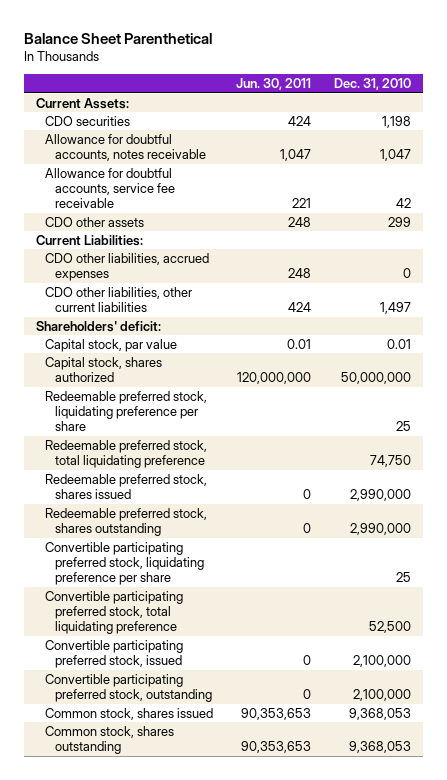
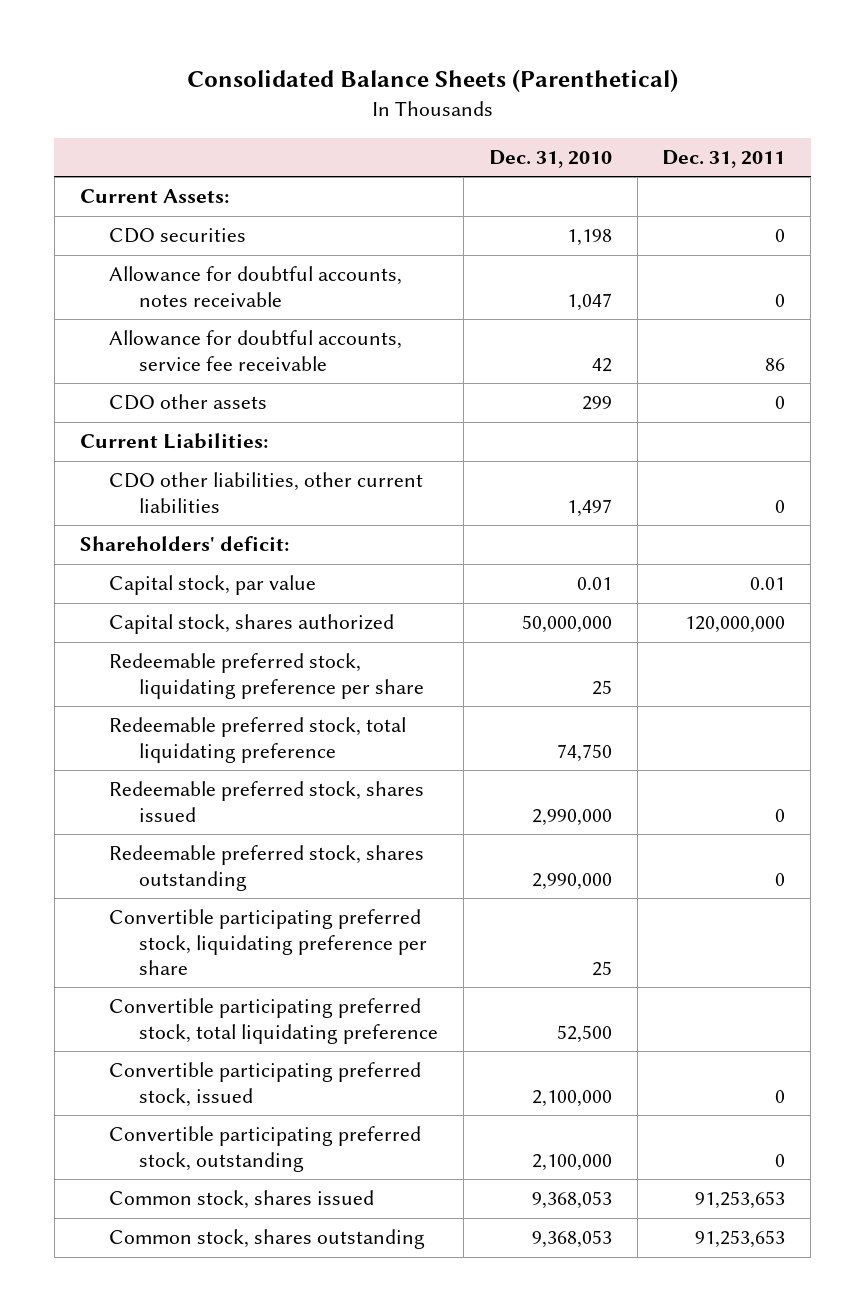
- Balance Sheet Parenthetical
+ Consolidated Balance Sheets (Parenthetical)
- | Jun. 30, 2011 | Dec. 31, 2010
+ | Dec. 31, 2010 | Dec. 31, 2011
- CDO other liabilities, accrued expenses | 248 | 0

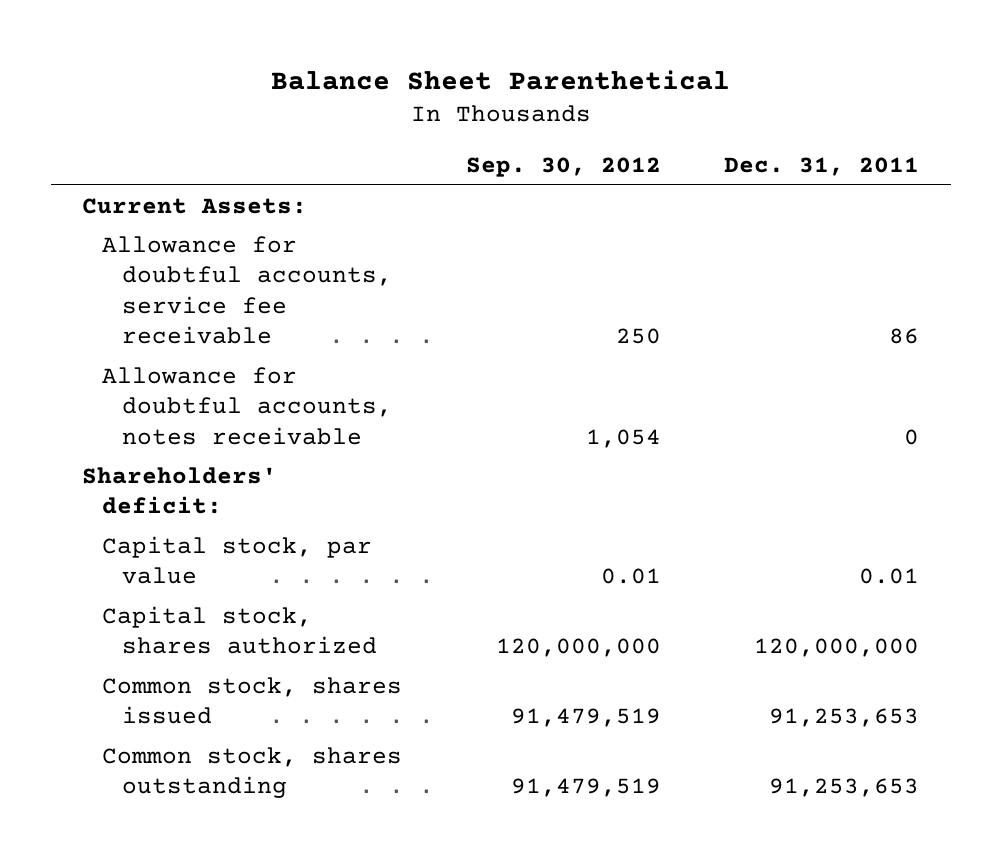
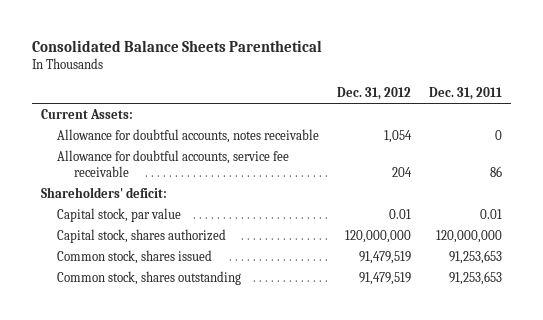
- Balance Sheet Parenthetical
+ Consolidated Balance Sheets Parenthetical
- | Sep. 30, 2012 | Dec. 31, 2011
+ | Dec. 31, 2012 | Dec. 31, 2011
moved down: Allowance for doubtful accounts, service fee receivable | 204 | 86

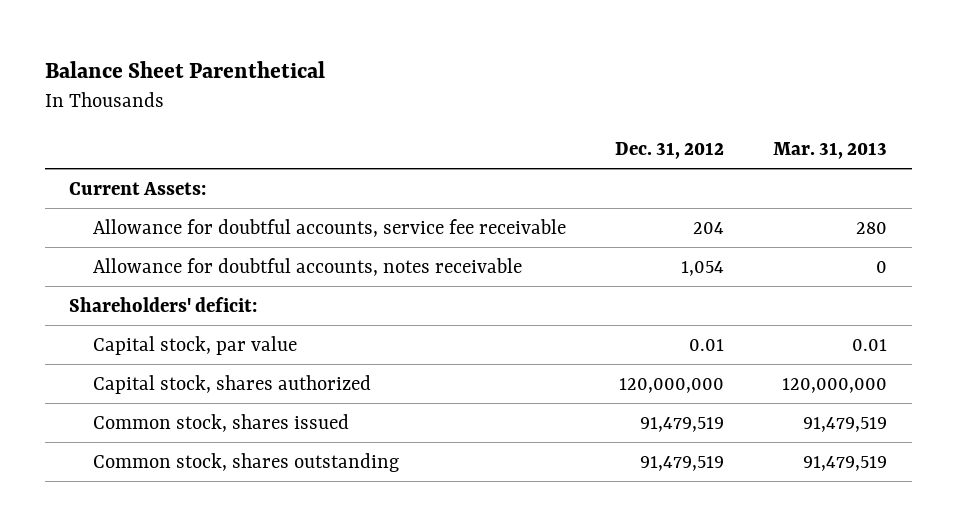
- Consolidated Balance Sheets Parenthetical
+ Balance Sheet Parenthetical
- | Dec. 31, 2012 | Dec. 31, 2011
+ | Dec. 31, 2012 | Mar. 31, 2013
moved down: Allowance for doubtful accounts, notes receivable | 1,054 | 0

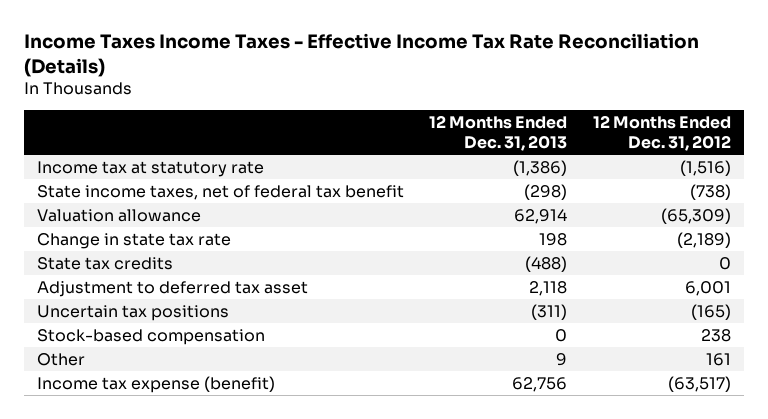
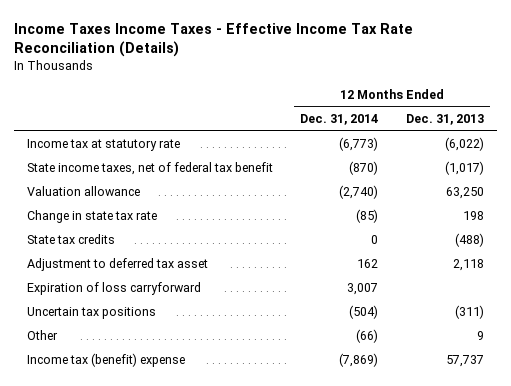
- | 12 Months Ended Dec. 31, 2013 | 12 Months Ended Dec. 31, 2012
+ | 12 Months Ended Dec. 31, 2014 | 12 Months Ended Dec. 31, 2013
- Income tax at statutory rate | (1,386) | (1,516)
- State income taxes, net of federal tax benefit | (298) | (738)
- Valuation allowance | 62,914 | (65,309)
+ Income tax at statutory rate | (6,773) | (6,022)
+ State income taxes, net of federal tax benefit | (870) | (1,017)
+ Valuation allowance | (2,740) | 63,250
+ Expiration of loss carryforward | 3,007 |
- Stock-based compensation | 0 | 238
- Income tax expense (benefit) | 62,756 | (63,517)
+ Income tax (benefit) expense | (7,869) | 57,737

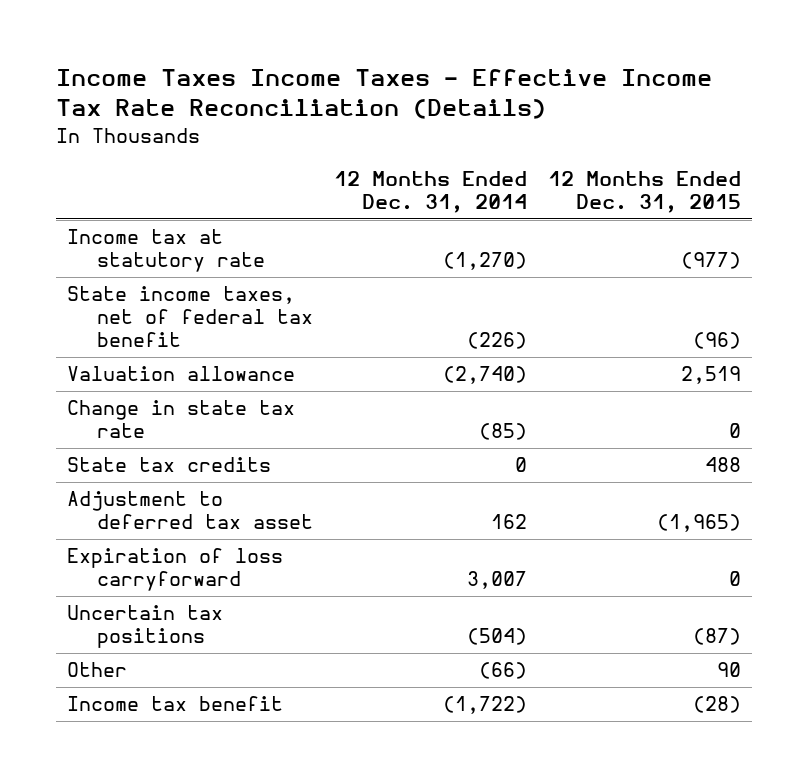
- | 12 Months Ended Dec. 31, 2014 | 12 Months Ended Dec. 31, 2013
+ | 12 Months Ended Dec. 31, 2014 | 12 Months Ended Dec. 31, 2015
- Income tax at statutory rate | (6,773) | (6,022)
- State income taxes, net of federal tax benefit | (870) | (1,017)
+ Income tax at statutory rate | (1,270) | (977)
+ State income taxes, net of federal tax benefit | (226) | (96)
- Income tax (benefit) expense | (7,869) | 57,737
+ Income tax benefit | (1,722) | (28)

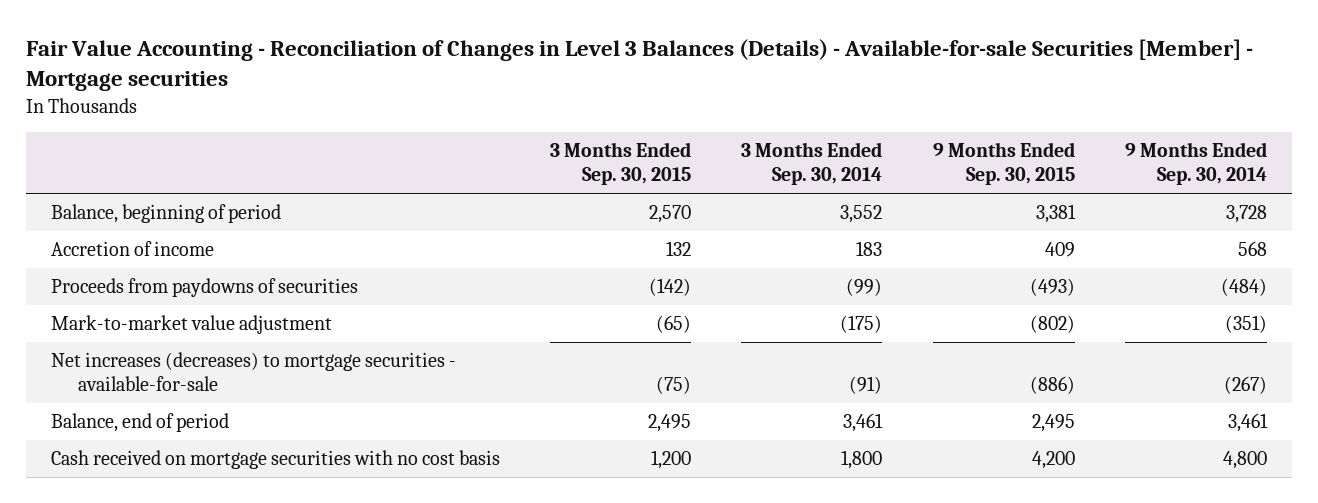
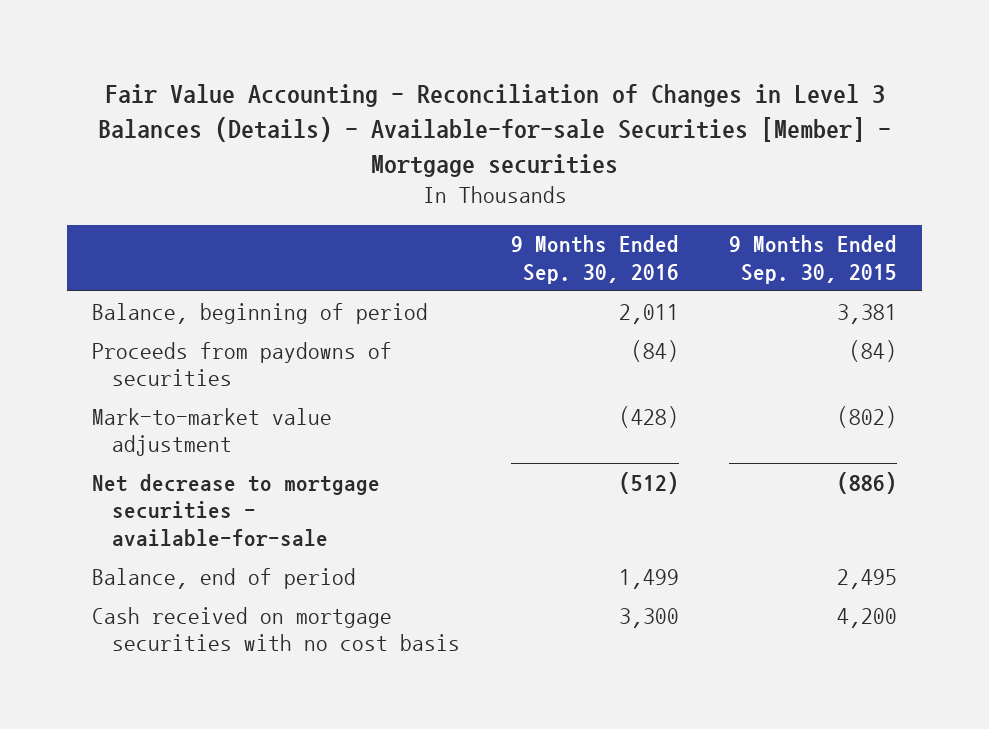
- | 3 Months Ended Sep. 30, 2015 | 3 Months Ended Sep. 30, 2014 | 9 Months Ended Sep. 30, 2015 | 9 Months Ended Sep. 30, 2014
+ | 9 Months Ended Sep. 30, 2016 | 9 Months Ended Sep. 30, 2015
- Accretion of income | 132 | 183 | 409 | 568
- Proceeds from paydowns of securities | (142) | (99) | (493) | (484)
+ Proceeds from paydowns of securities | (84) | (84)
- Net increases (decreases) to mortgage securities - available-for-sale | (75) | (91) | (886) | (267)
+ Net decrease to mortgage securities - available-for-sale | (512) | (886)

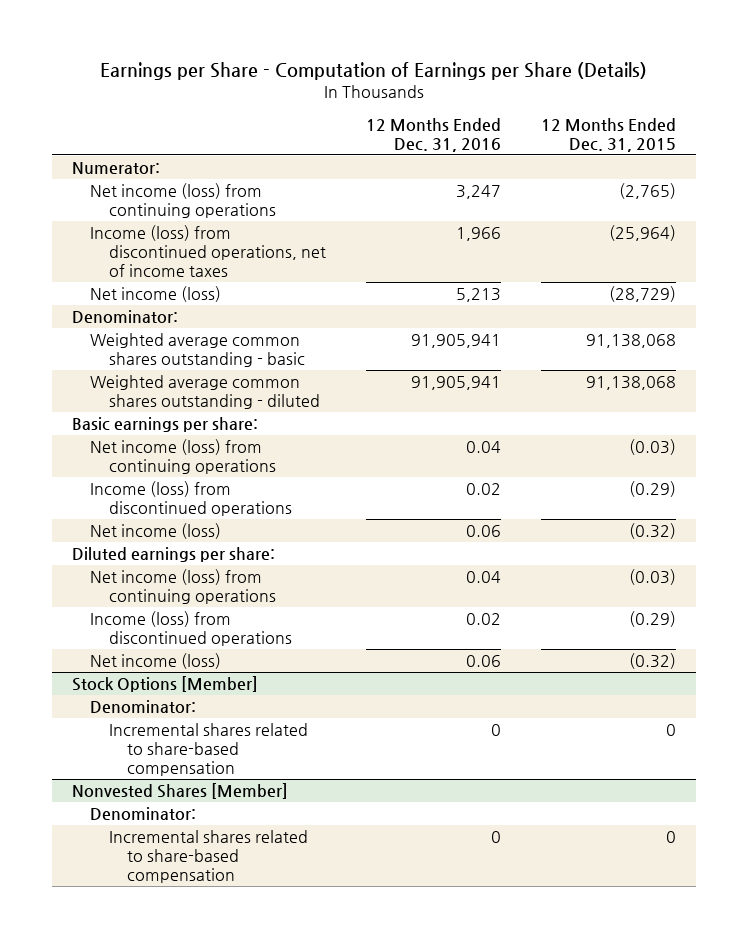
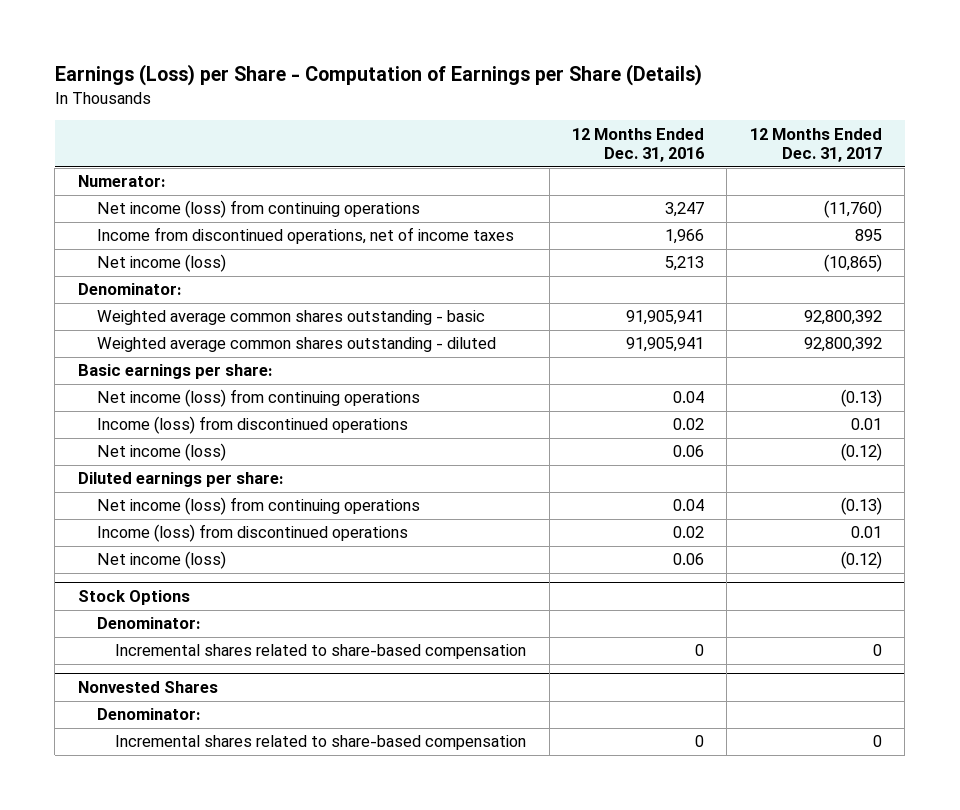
- Earnings per Share - Computation of Earnings per Share (Details)
+ Earnings (Loss) per Share - Computation of Earnings per Share (Details)
- | 12 Months Ended Dec. 31, 2016 | 12 Months Ended Dec. 31, 2015
+ | 12 Months Ended Dec. 31, 2016 | 12 Months Ended Dec. 31, 2017
- Income (loss) from discontinued operations, net of income taxes | 1,966 | (25,964)
+ Income from discontinued operations, net of income taxes | 1,966 | 895
- Stock Options [Member]
+ Stock Options
- Nonvested Shares [Member]
+ Nonvested Shares

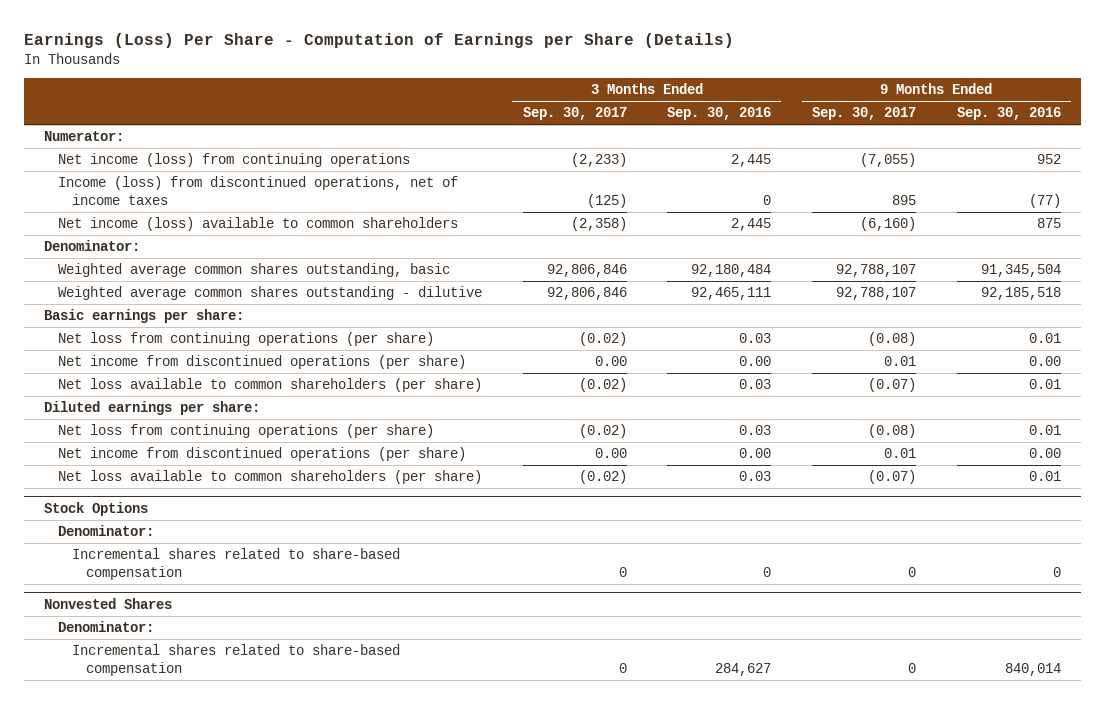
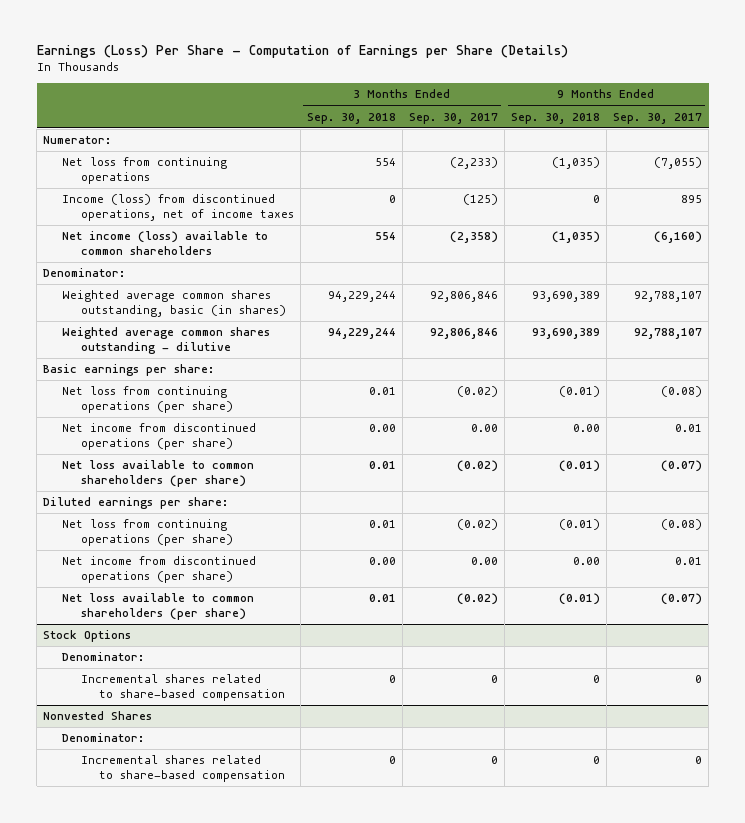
- | 3 Months Ended Sep. 30, 2017 | 3 Months Ended Sep. 30, 2016 | 9 Months Ended Sep. 30, 2017 | 9 Months Ended Sep. 30, 2016
+ | 3 Months Ended Sep. 30, 2018 | 3 Months Ended Sep. 30, 2017 | 9 Months Ended Sep. 30, 2018 | 9 Months Ended Sep. 30, 2017
- Net income (loss) from continuing operations | (2,233) | 2,445 | (7,055) | 952
+ Net loss from continuing operations | 554 | (2,233) | (1,035) | (7,055)
- Weighted average common shares outstanding, basic | 92,806,846 | 92,180,484 | 92,788,107 | 91,345,504
+ Weighted average common shares outstanding, basic (in shares) | 94,229,244 | 92,806,846 | 93,690,389 | 92,788,107

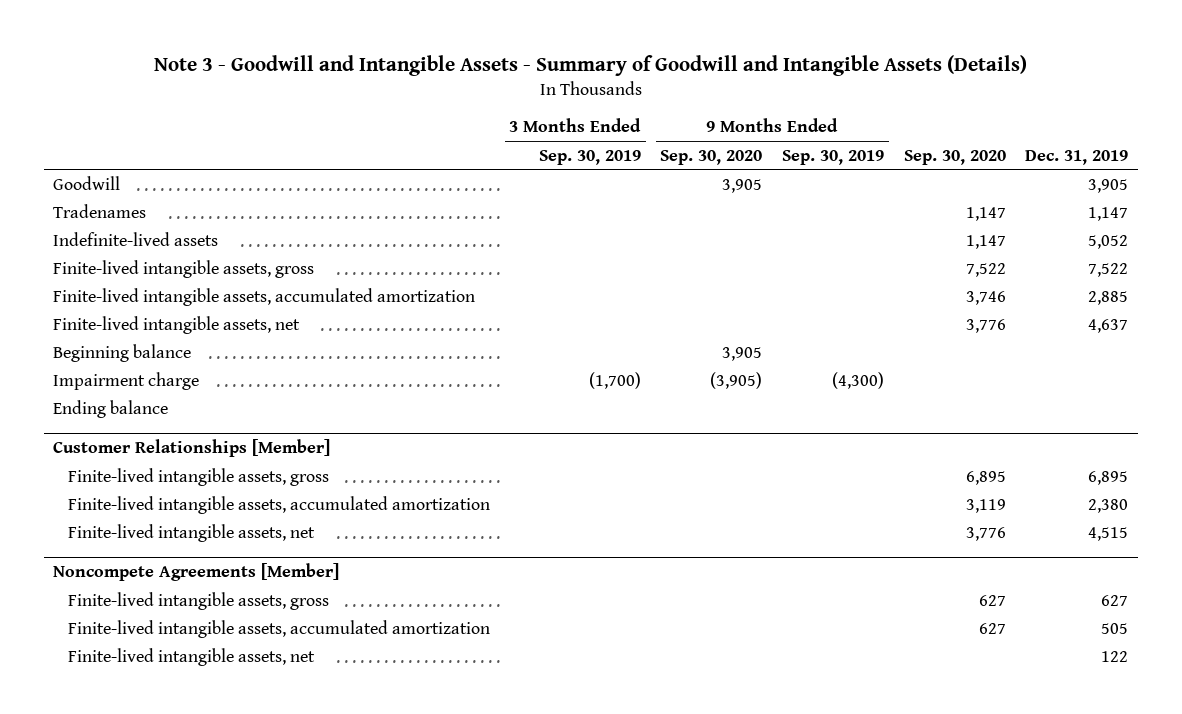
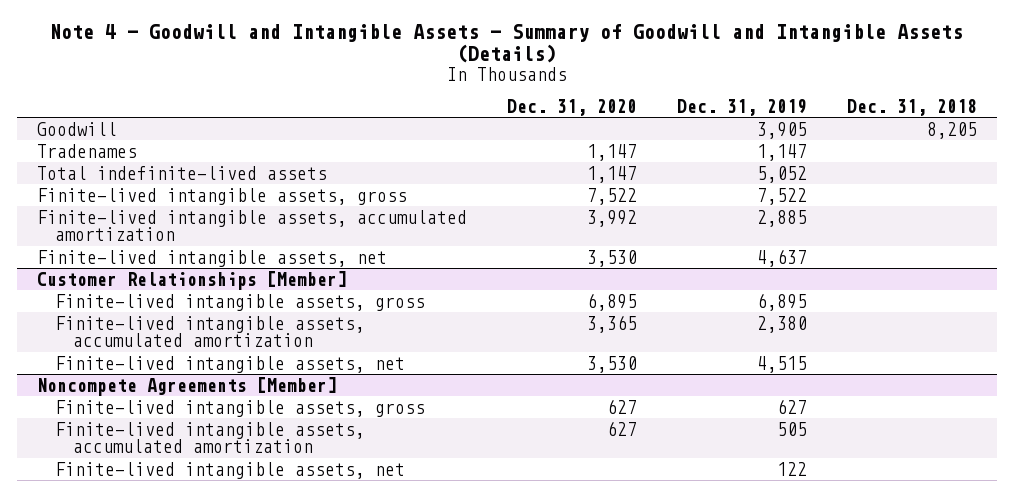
- Note 3 - Goodwill and Intangible Assets - Summary of Goodwill and Intangible Assets (Details)
+ Note 4 - Goodwill and Intangible Assets - Summary of Goodwill and Intangible Assets (Details)
- | 3 Months Ended Sep. 30, 2019 | 9 Months Ended Sep. 30, 2020 | 9 Months Ended Sep. 30, 2019 | Sep. 30, 2020 | Dec. 31, 2019
+ | Dec. 31, 2020 | Dec. 31, 2019 | Dec. 31, 2018
- Indefinite-lived assets | | | | 1,147 | 5,052
+ Total indefinite-lived assets | 1,147 | 5,052 |
- Beginning balance | | 3,905 | | |
- Impairment charge | (1,700) | (3,905) | (4,300) | |
- Ending balance

